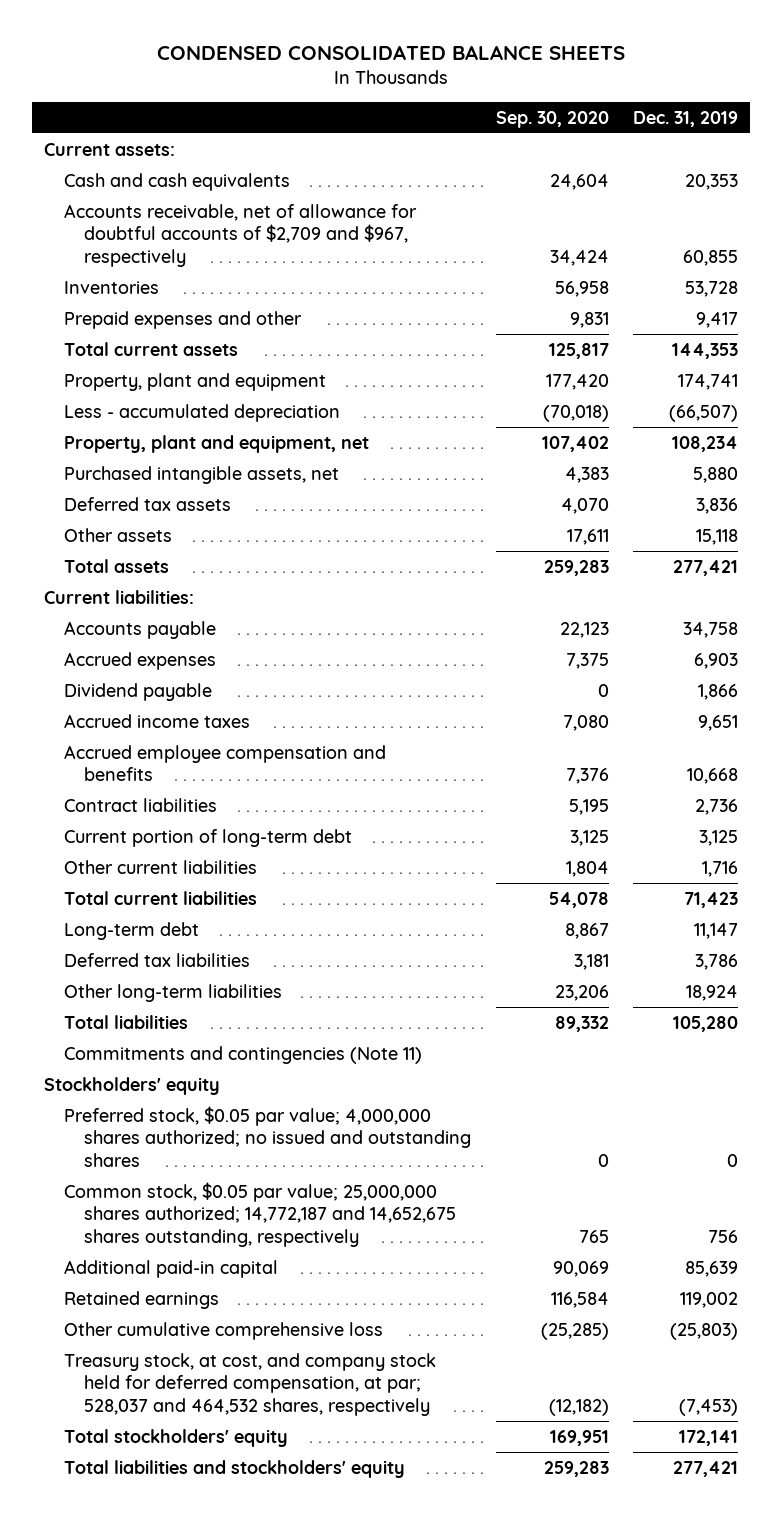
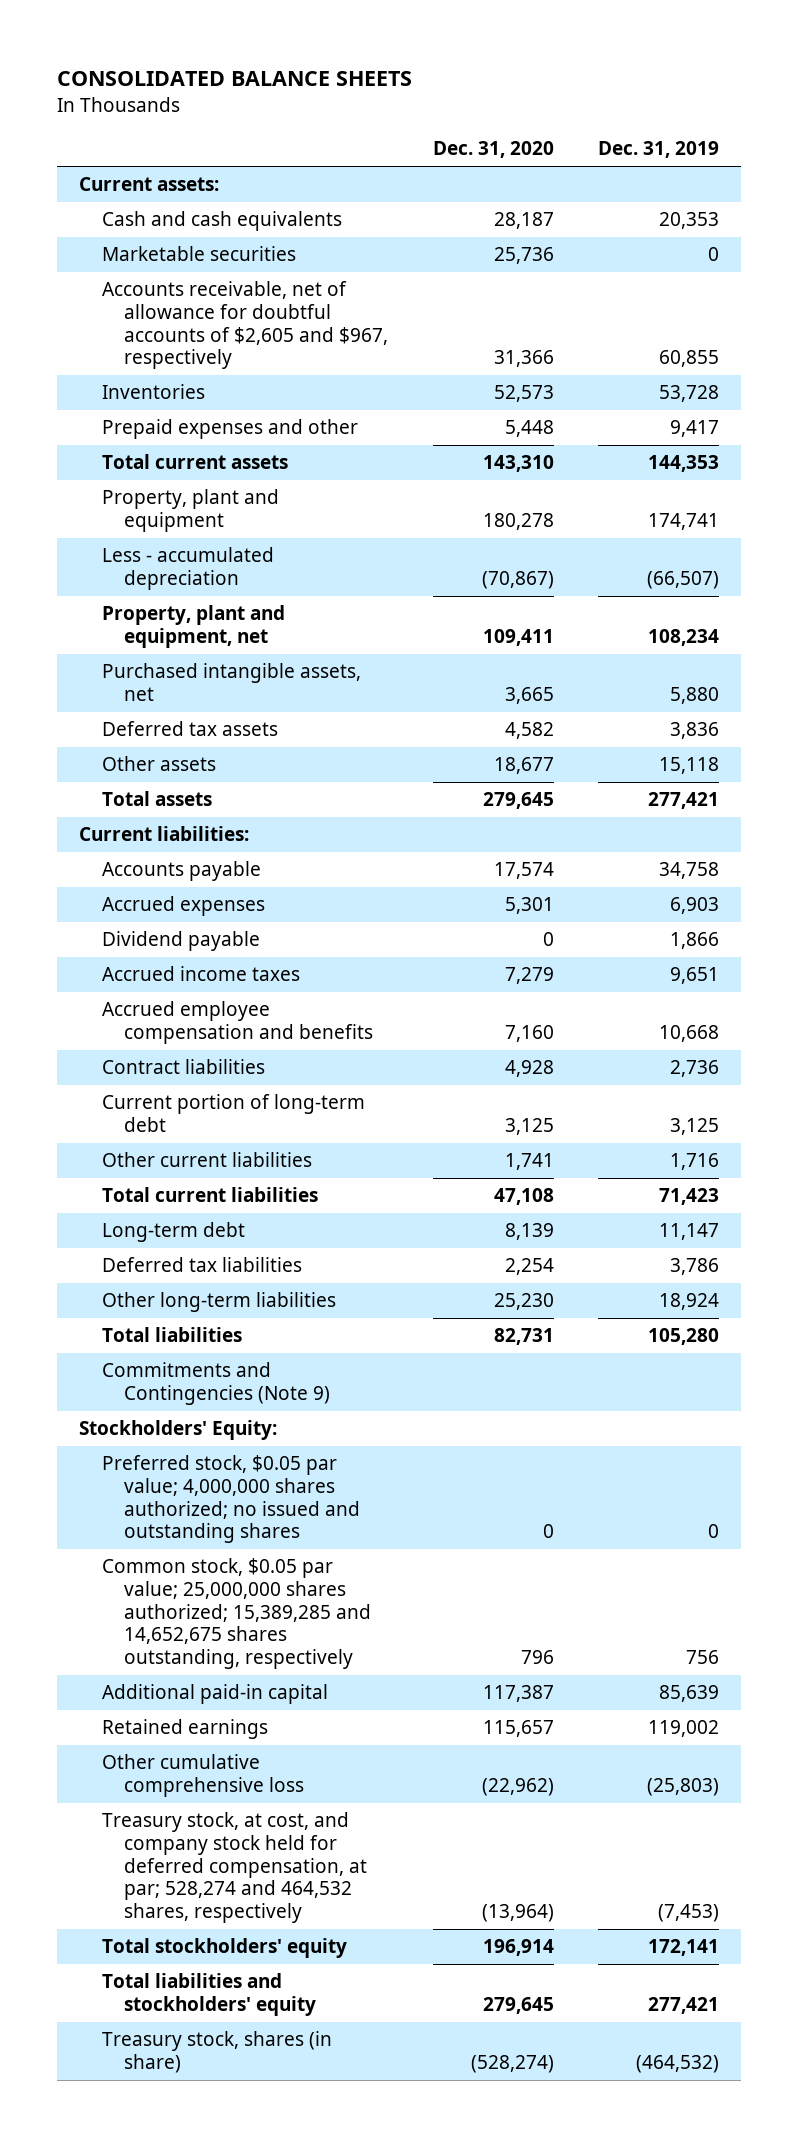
- CONDENSED CONSOLIDATED BALANCE SHEETS
+ CONSOLIDATED BALANCE SHEETS
- | Sep. 30, 2020 | Dec. 31, 2019
+ | Dec. 31, 2020 | Dec. 31, 2019
- Accounts receivable, net of allowance for doubtful accounts of $2,709 and $967, respectively | 34,424 | 60,855
+ Marketable securities | 25,736 | 0
+ Accounts receivable, net of allowance for doubtful accounts of $2,605 and $967, respectively | 31,366 | 60,855
- Commitments and contingencies (Note 11)
- Stockholders' equity
+ Commitments and Contingencies (Note 9)
+ Stockholders' Equity:
- Common stock, $0.05 par value; 25,000,000 shares authorized; 14,772,187 and 14,652,675 shares outstanding, respectively | 765 | 756
+ Common stock, $0.05 par value; 25,000,000 shares authorized; 15,389,285 and 14,652,675 shares outstanding, respectively | 796 | 756
- Treasury stock, at cost, and company stock held for deferred compensation, at par; 528,037 and 464,532 shares, respectively | (12,182) | (7,453)
+ Treasury stock, at cost, and company stock held for deferred compensation, at par; 528,274 and 464,532 shares, respectively | (13,964) | (7,453)
+ Treasury stock, shares (in share) | (528,274) | (464,532)

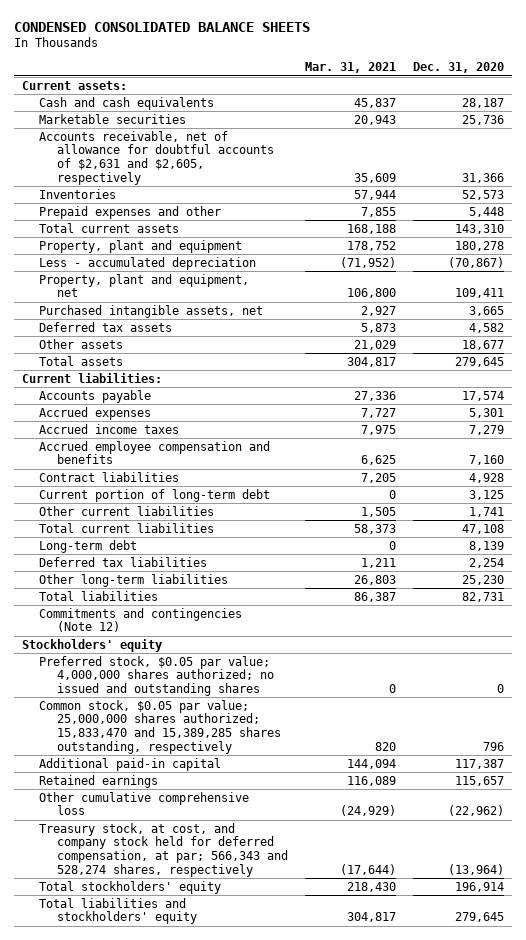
- CONSOLIDATED BALANCE SHEETS
+ CONDENSED CONSOLIDATED BALANCE SHEETS
- | Dec. 31, 2020 | Dec. 31, 2019
+ | Mar. 31, 2021 | Dec. 31, 2020
- Accounts receivable, net of allowance for doubtful accounts of $2,605 and $967, respectively | 31,366 | 60,855
+ Accounts receivable, net of allowance for doubtful accounts of $2,631 and $2,605, respectively | 35,609 | 31,366
- Dividend payable | 0 | 1,866
- Commitments and Contingencies (Note 9)
- Stockholders' Equity:
+ Commitments and contingencies (Note 12)
+ Stockholders' equity
- Common stock, $0.05 par value; 25,000,000 shares authorized; 15,389,285 and 14,652,675 shares outstanding, respectively | 796 | 756
+ Common stock, $0.05 par value; 25,000,000 shares authorized; 15,833,470 and 15,389,285 shares outstanding, respectively | 820 | 796
- Treasury stock, at cost, and company stock held for deferred compensation, at par; 528,274 and 464,532 shares, respectively | (13,964) | (7,453)
+ Treasury stock, at cost, and company stock held for deferred compensation, at par; 566,343 and 528,274 shares, respectively | (17,644) | (13,964)
- Treasury stock, shares (in share) | (528,274) | (464,532)

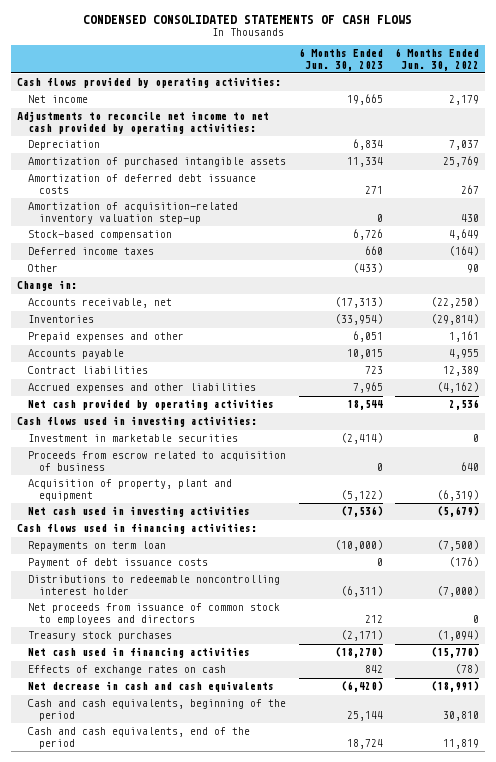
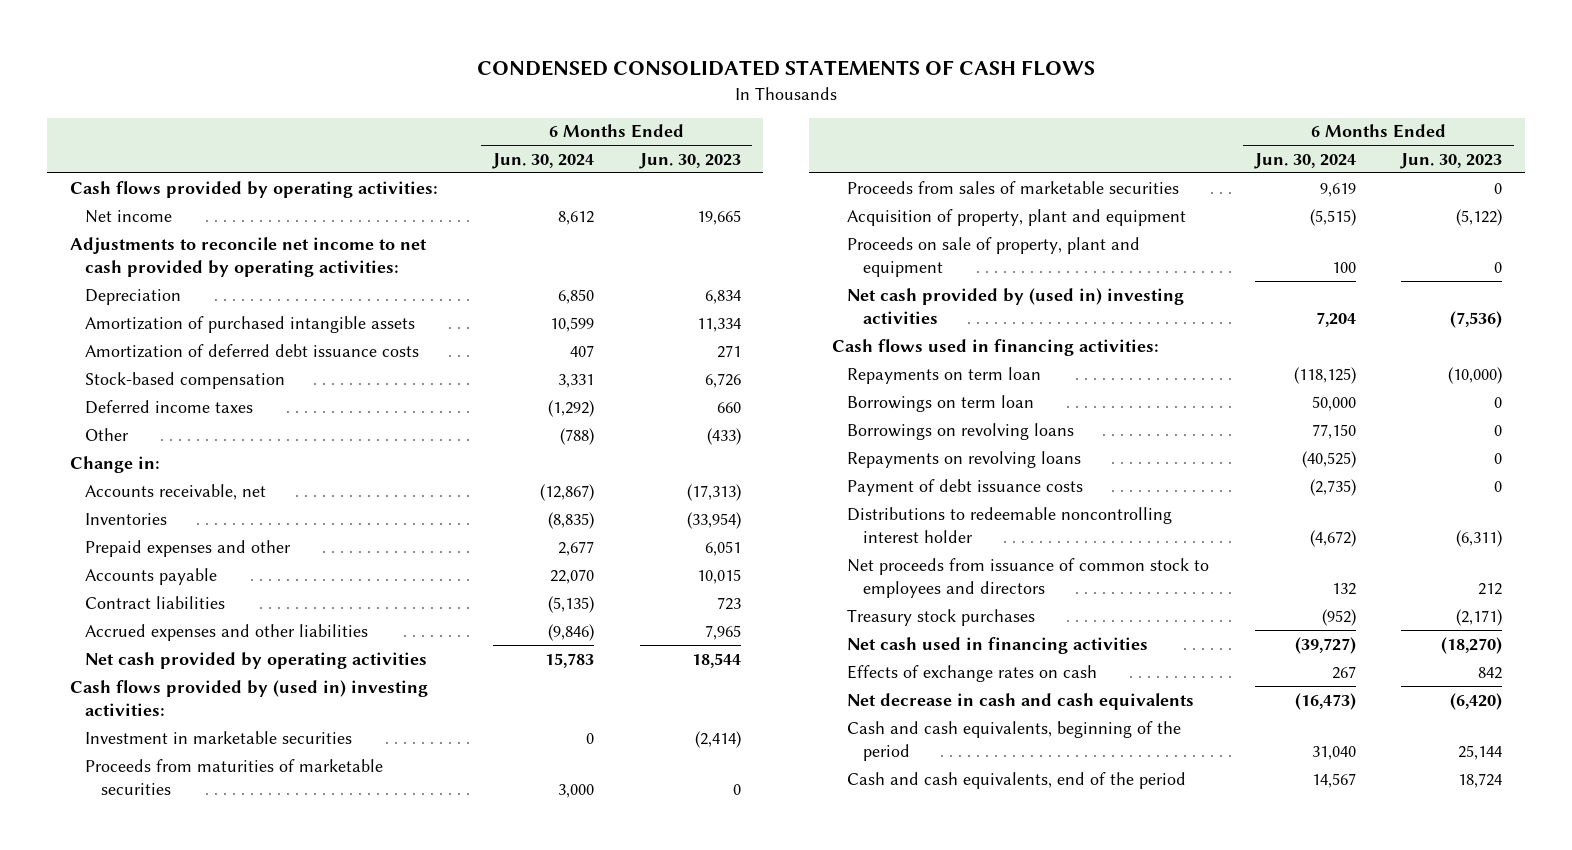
- | 6 Months Ended Jun. 30, 2023 | 6 Months Ended Jun. 30, 2022
+ | 6 Months Ended Jun. 30, 2024 | 6 Months Ended Jun. 30, 2023
- Amortization of acquisition-related inventory valuation step-up | 0 | 430
- Cash flows used in investing activities:
+ Cash flows provided by (used in) investing activities:
- Proceeds from escrow related to acquisition of business | 0 | 640
+ Proceeds from maturities of marketable securities | 3,000 | 0
+ Proceeds from sales of marketable securities | 9,619 | 0
- Net cash used in investing activities | (7,536) | (5,679)
+ Proceeds on sale of property, plant and equipment | 100 | 0
+ Net cash provided by (used in) investing activities | 7,204 | (7,536)
+ Borrowings on term loan | 50,000 | 0
+ Borrowings on revolving loans | 77,150 | 0
+ Repayments on revolving loans | (40,525) | 0

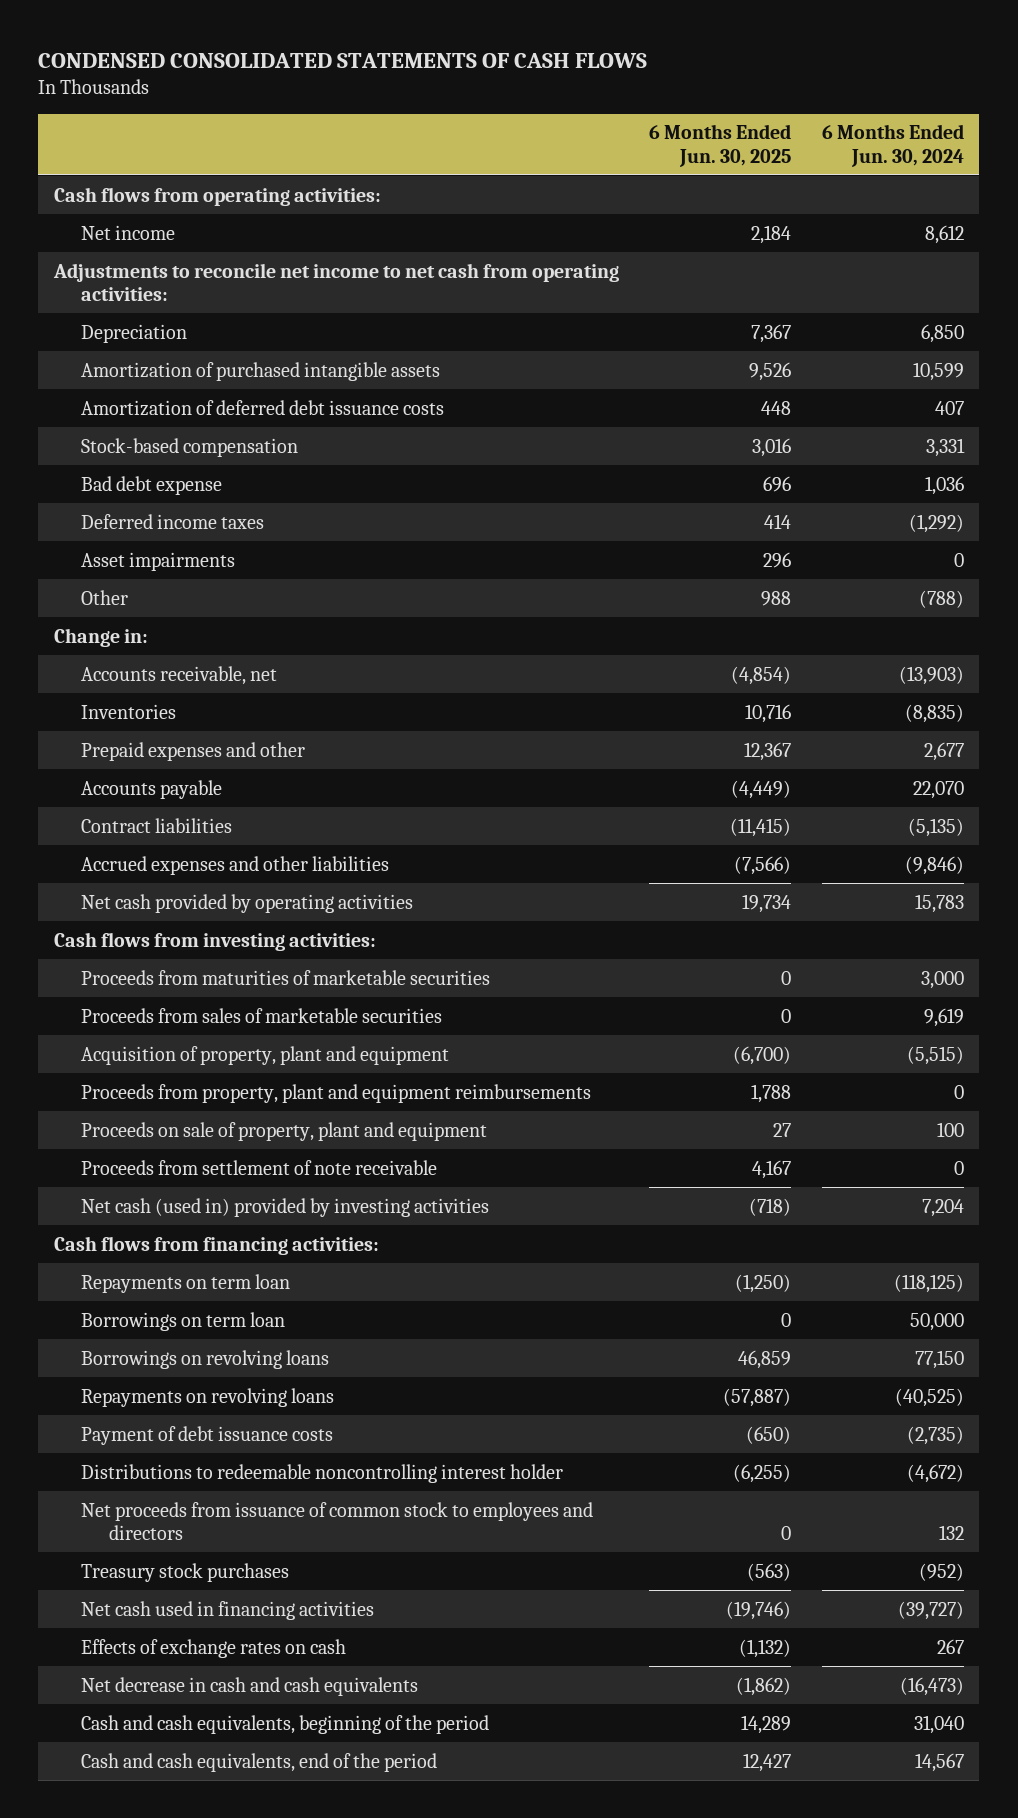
- | 6 Months Ended Jun. 30, 2024 | 6 Months Ended Jun. 30, 2023
+ | 6 Months Ended Jun. 30, 2025 | 6 Months Ended Jun. 30, 2024
- Cash flows provided by operating activities:
+ Cash flows from operating activities:
- Adjustments to reconcile net income to net cash provided by operating activities:
+ Adjustments to reconcile net income to net cash from operating activities:
+ Bad debt expense | 696 | 1,036
+ Asset impairments | 296 | 0
- Accounts receivable, net | (12,867) | (17,313)
+ Accounts receivable, net | (4,854) | (13,903)
- Cash flows provided by (used in) investing activities:
- Investment in marketable securities | 0 | (2,414)
+ Cash flows from investing activities:
+ Proceeds from property, plant and equipment reimbursements | 1,788 | 0
- Net cash provided by (used in) investing activities | 7,204 | (7,536)
- Cash flows used in financing activities:
+ Proceeds from settlement of note receivable | 4,167 | 0
+ Net cash (used in) provided by investing activities | (718) | 7,204
+ Cash flows from financing activities:

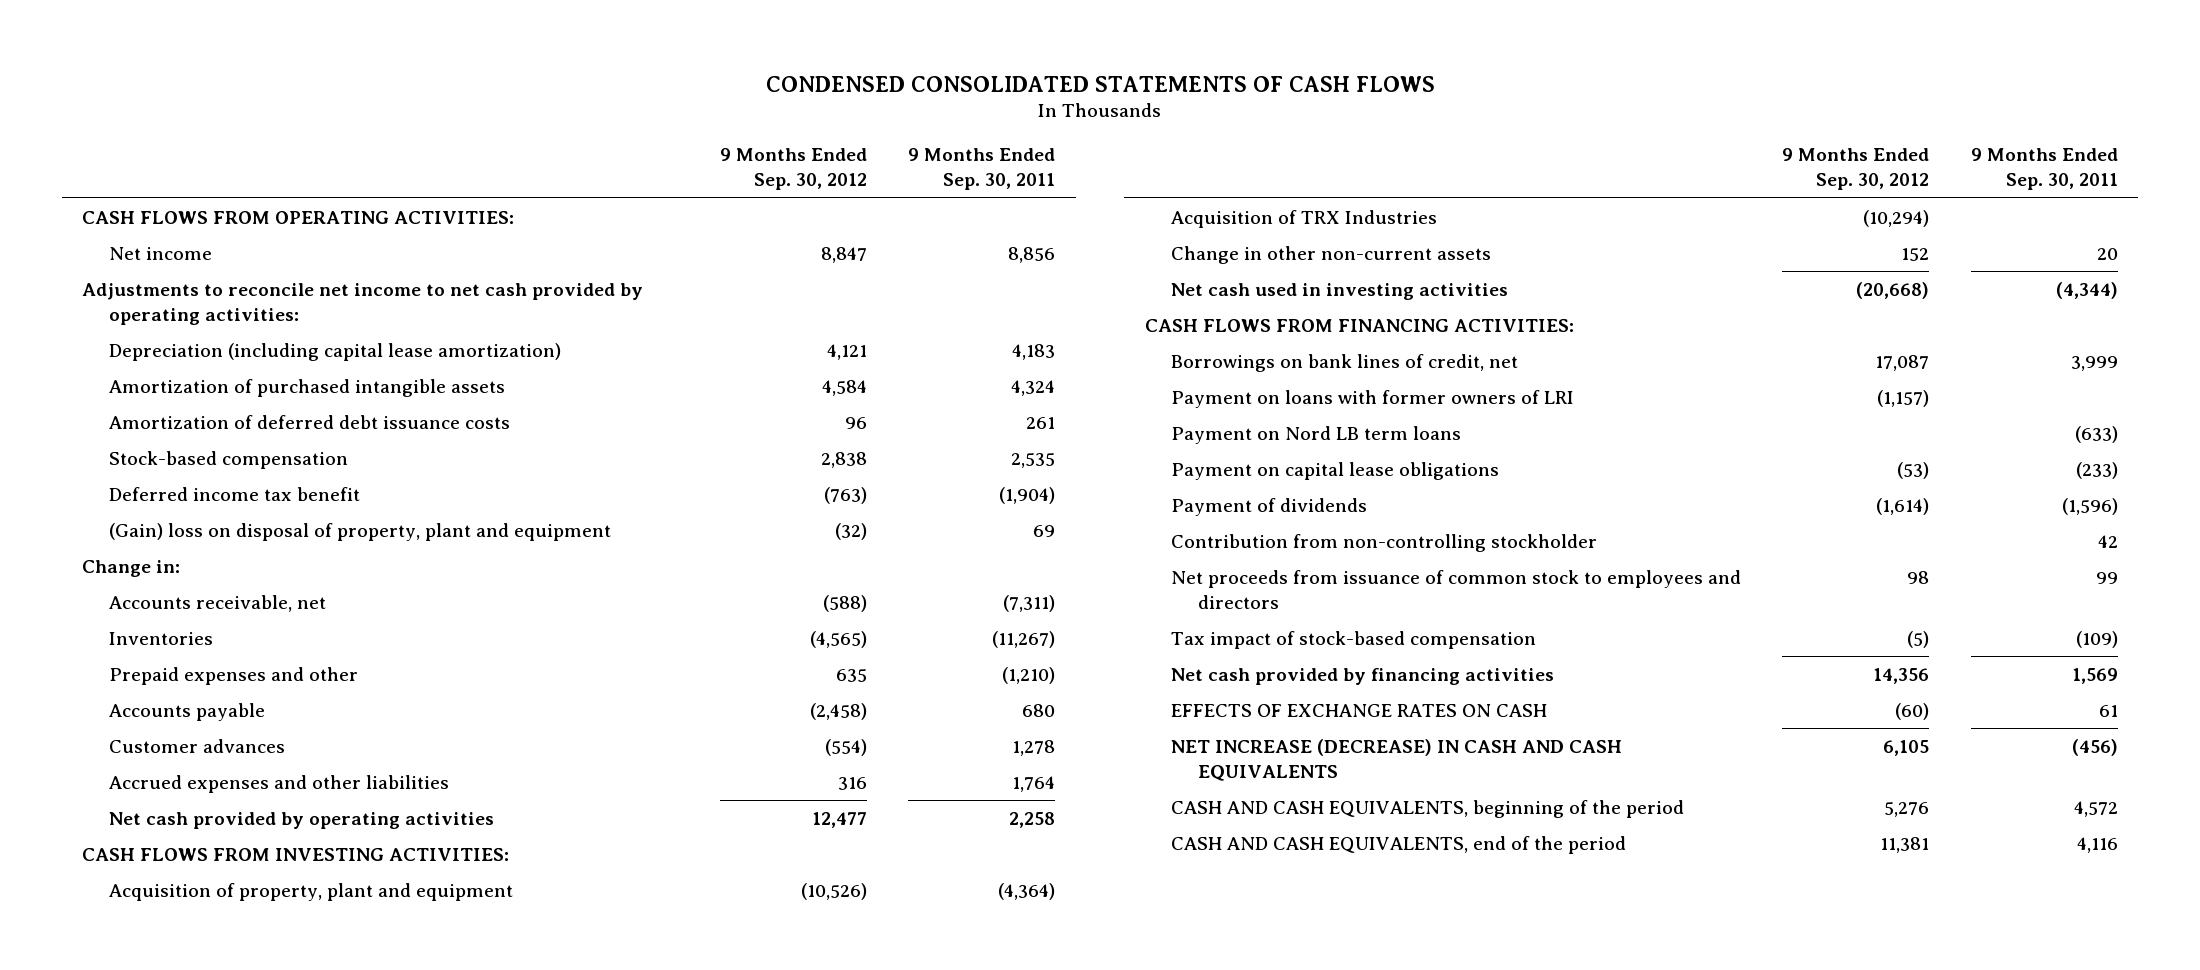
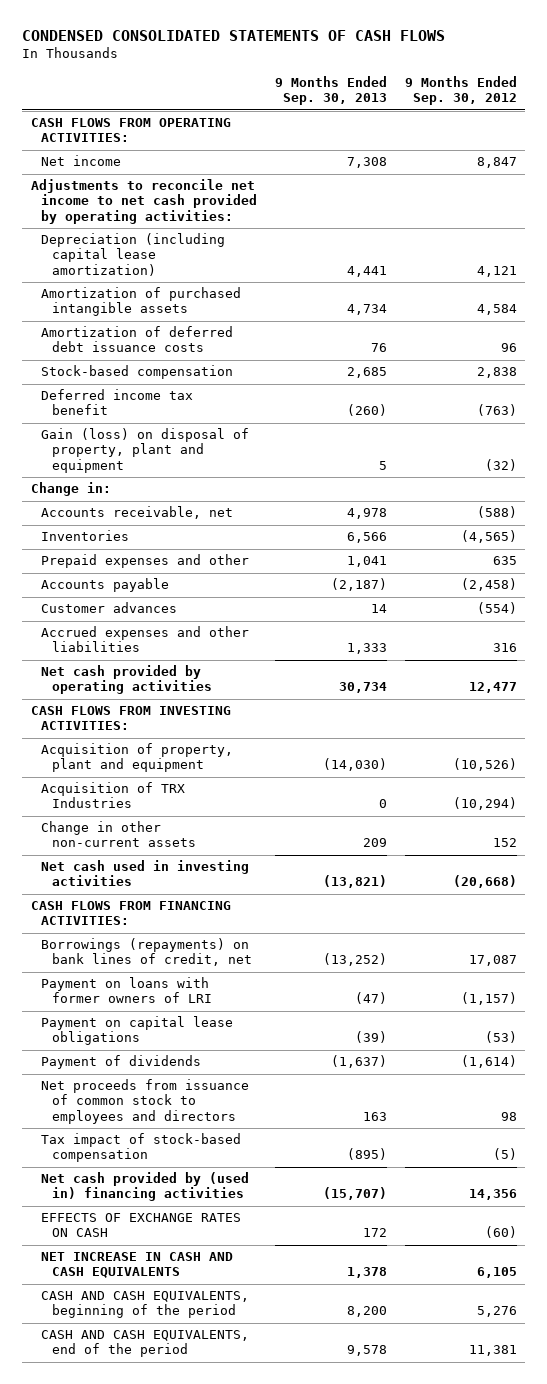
- | 9 Months Ended Sep. 30, 2012 | 9 Months Ended Sep. 30, 2011
+ | 9 Months Ended Sep. 30, 2013 | 9 Months Ended Sep. 30, 2012
- (Gain) loss on disposal of property, plant and equipment | (32) | 69
+ Gain (loss) on disposal of property, plant and equipment | 5 | (32)
- Borrowings on bank lines of credit, net | 17,087 | 3,999
+ Borrowings (repayments) on bank lines of credit, net | (13,252) | 17,087
- Payment on Nord LB term loans | | (633)
- Contribution from non-controlling stockholder | | 42
- Net cash provided by financing activities | 14,356 | 1,569
+ Net cash provided by (used in) financing activities | (15,707) | 14,356
- NET INCREASE (DECREASE) IN CASH AND CASH EQUIVALENTS | 6,105 | (456)
+ NET INCREASE IN CASH AND CASH EQUIVALENTS | 1,378 | 6,105

